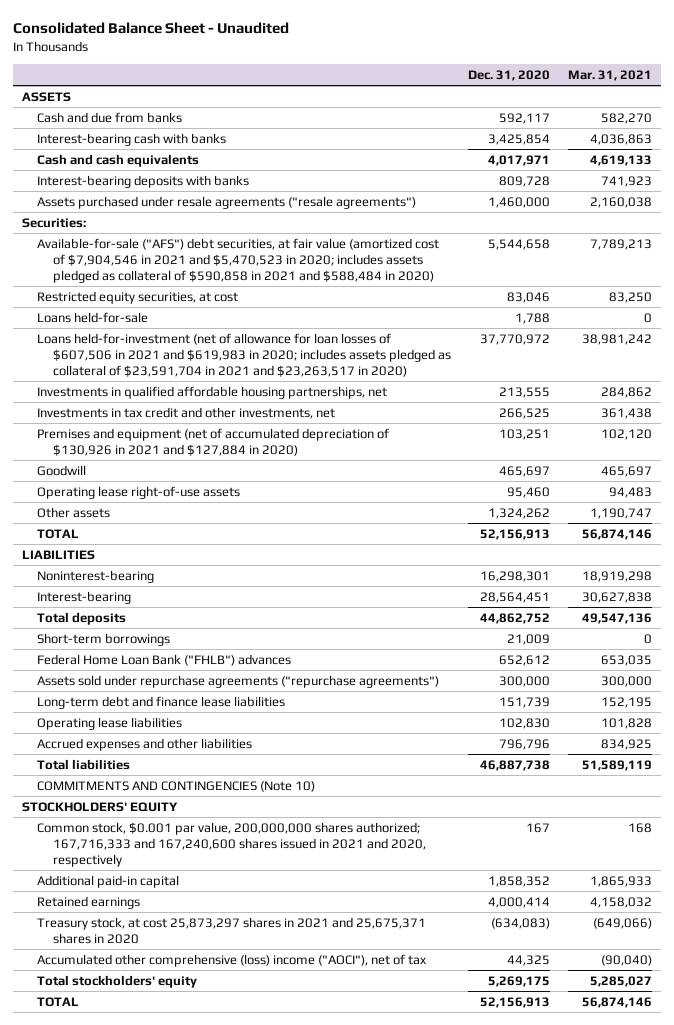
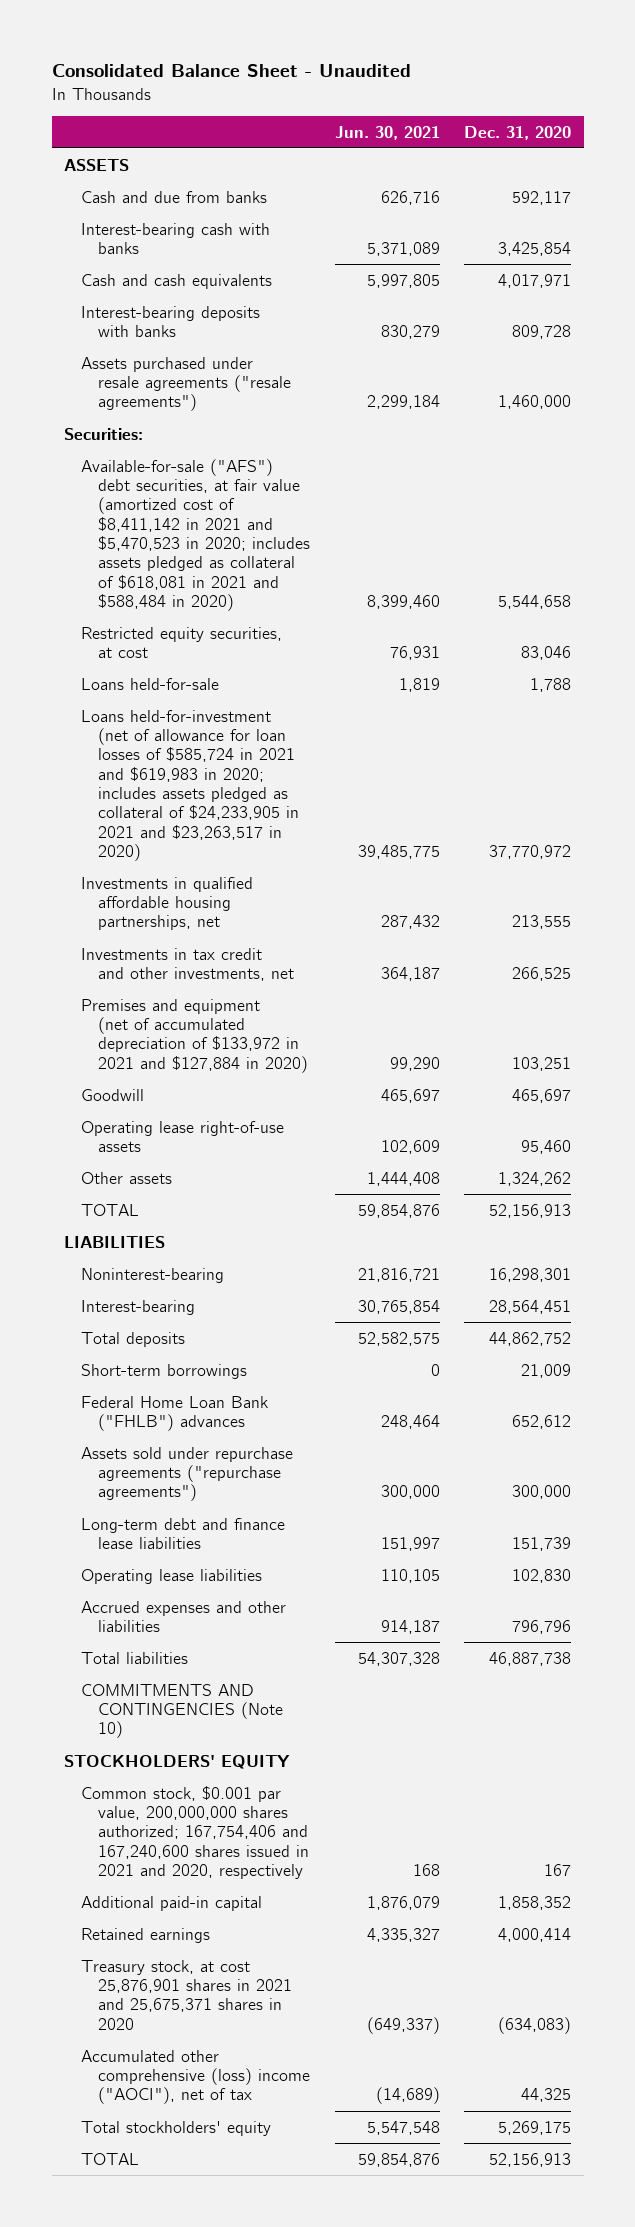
- | Dec. 31, 2020 | Mar. 31, 2021
+ | Jun. 30, 2021 | Dec. 31, 2020
- Available-for-sale ("AFS") debt securities, at fair value (amortized cost of $7,904,546 in 2021 and $5,470,523 in 2020; includes assets pledged as collateral of $590,858 in 2021 and $588,484 in 2020) | 5,544,658 | 7,789,213
+ Available-for-sale ("AFS") debt securities, at fair value (amortized cost of $8,411,142 in 2021 and $5,470,523 in 2020; includes assets pledged as collateral of $618,081 in 2021 and $588,484 in 2020) | 8,399,460 | 5,544,658
- Loans held-for-investment (net of allowance for loan losses of $607,506 in 2021 and $619,983 in 2020; includes assets pledged as collateral of $23,591,704 in 2021 and $23,263,517 in 2020) | 37,770,972 | 38,981,242
+ Loans held-for-investment (net of allowance for loan losses of $585,724 in 2021 and $619,983 in 2020; includes assets pledged as collateral of $24,233,905 in 2021 and $23,263,517 in 2020) | 39,485,775 | 37,770,972
- Premises and equipment (net of accumulated depreciation of $130,926 in 2021 and $127,884 in 2020) | 103,251 | 102,120
+ Premises and equipment (net of accumulated depreciation of $133,972 in 2021 and $127,884 in 2020) | 99,290 | 103,251
- Common stock, $0.001 par value, 200,000,000 shares authorized; 167,716,333 and 167,240,600 shares issued in 2021 and 2020, respectively | 167 | 168
+ Common stock, $0.001 par value, 200,000,000 shares authorized; 167,754,406 and 167,240,600 shares issued in 2021 and 2020, respectively | 168 | 167
- Treasury stock, at cost 25,873,297 shares in 2021 and 25,675,371 shares in 2020 | (634,083) | (649,066)
+ Treasury stock, at cost 25,876,901 shares in 2021 and 25,675,371 shares in 2020 | (649,337) | (634,083)

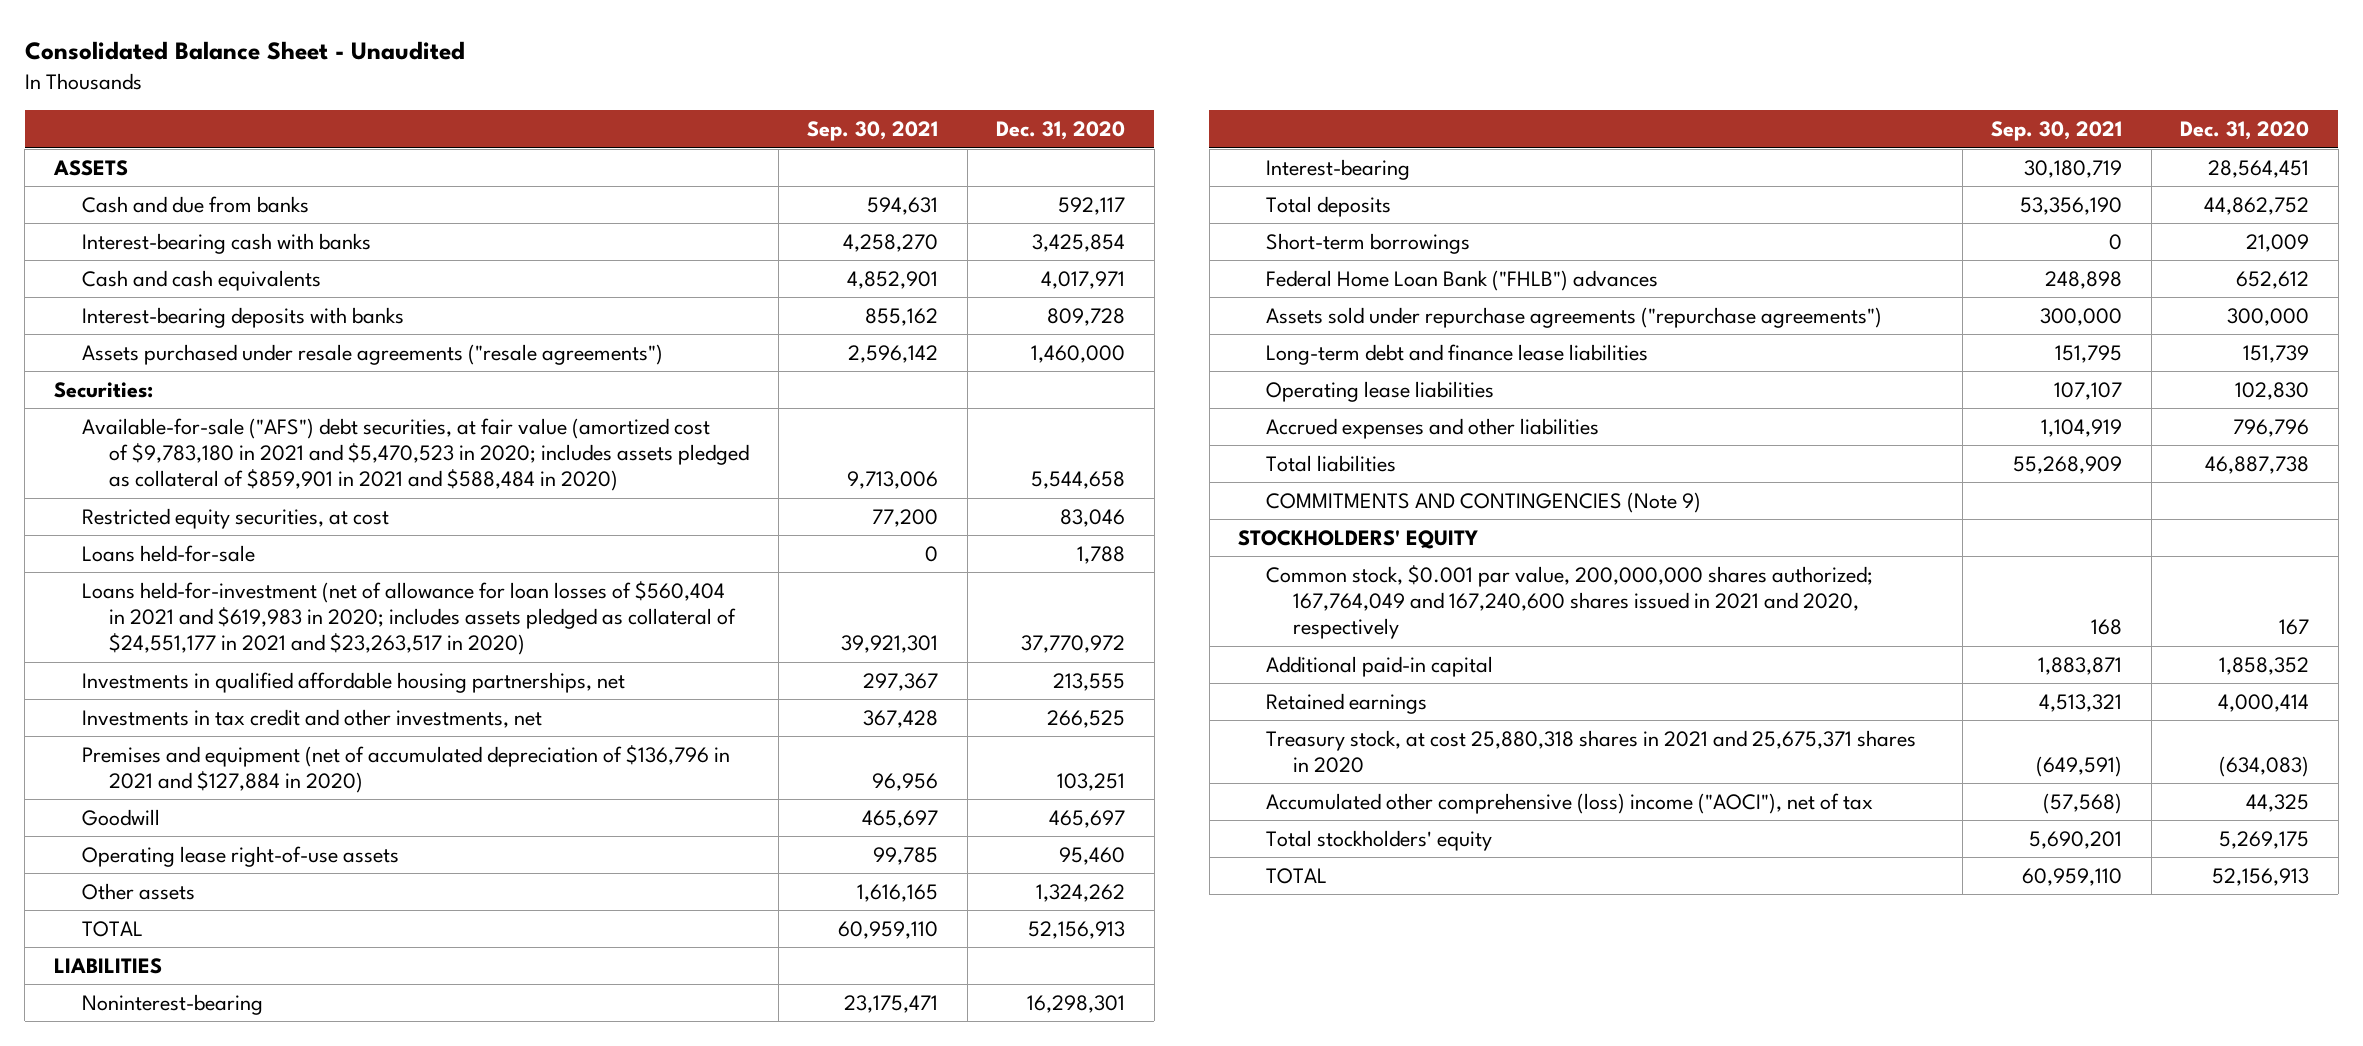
- | Jun. 30, 2021 | Dec. 31, 2020
+ | Sep. 30, 2021 | Dec. 31, 2020
- Available-for-sale ("AFS") debt securities, at fair value (amortized cost of $8,411,142 in 2021 and $5,470,523 in 2020; includes assets pledged as collateral of $618,081 in 2021 and $588,484 in 2020) | 8,399,460 | 5,544,658
+ Available-for-sale ("AFS") debt securities, at fair value (amortized cost of $9,783,180 in 2021 and $5,470,523 in 2020; includes assets pledged as collateral of $859,901 in 2021 and $588,484 in 2020) | 9,713,006 | 5,544,658
- Loans held-for-investment (net of allowance for loan losses of $585,724 in 2021 and $619,983 in 2020; includes assets pledged as collateral of $24,233,905 in 2021 and $23,263,517 in 2020) | 39,485,775 | 37,770,972
+ Loans held-for-investment (net of allowance for loan losses of $560,404 in 2021 and $619,983 in 2020; includes assets pledged as collateral of $24,551,177 in 2021 and $23,263,517 in 2020) | 39,921,301 | 37,770,972
- Premises and equipment (net of accumulated depreciation of $133,972 in 2021 and $127,884 in 2020) | 99,290 | 103,251
+ Premises and equipment (net of accumulated depreciation of $136,796 in 2021 and $127,884 in 2020) | 96,956 | 103,251
- COMMITMENTS AND CONTINGENCIES (Note 10)
+ COMMITMENTS AND CONTINGENCIES (Note 9)
- Common stock, $0.001 par value, 200,000,000 shares authorized; 167,754,406 and 167,240,600 shares issued in 2021 and 2020, respectively | 168 | 167
+ Common stock, $0.001 par value, 200,000,000 shares authorized; 167,764,049 and 167,240,600 shares issued in 2021 and 2020, respectively | 168 | 167
- Treasury stock, at cost 25,876,901 shares in 2021 and 25,675,371 shares in 2020 | (649,337) | (634,083)
+ Treasury stock, at cost 25,880,318 shares in 2021 and 25,675,371 shares in 2020 | (649,591) | (634,083)

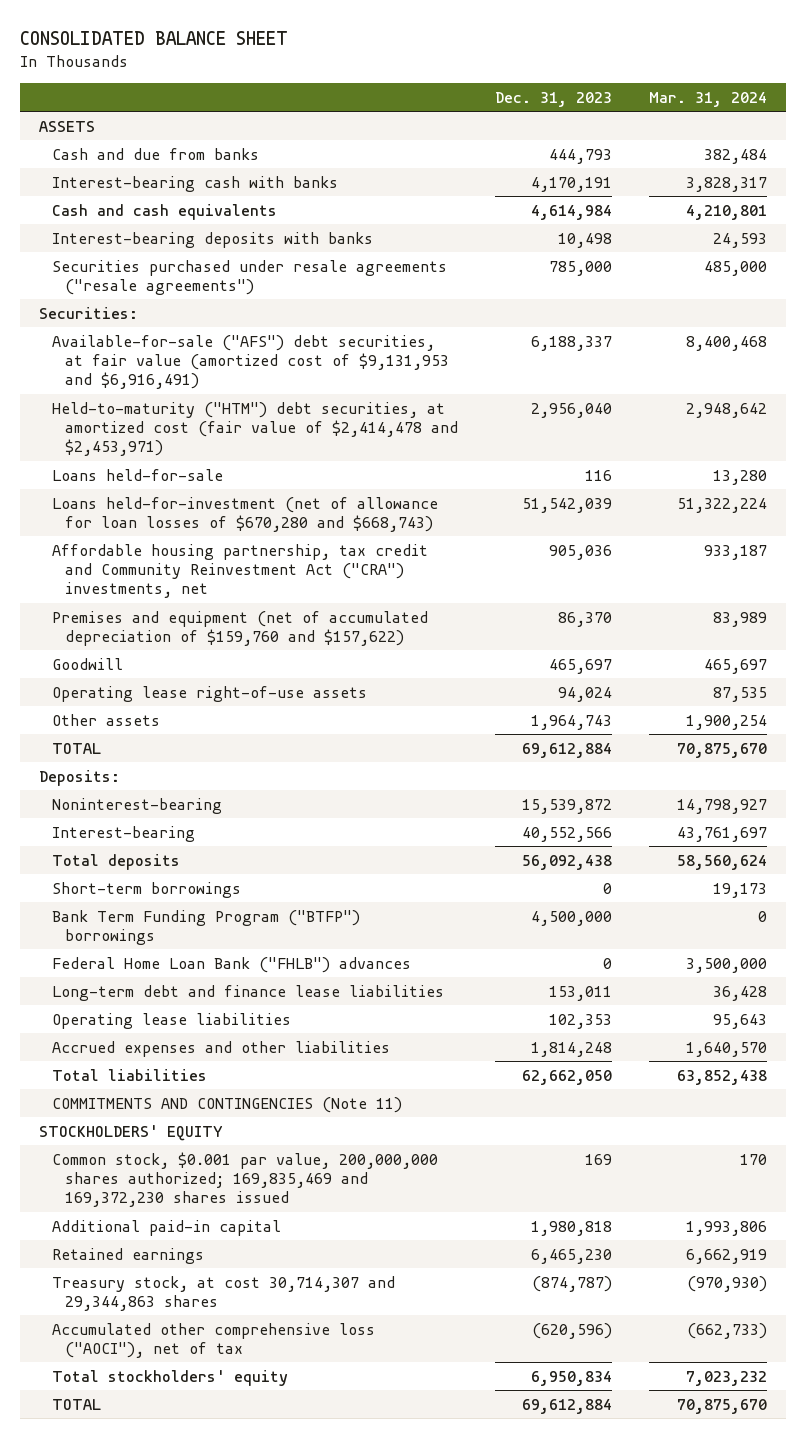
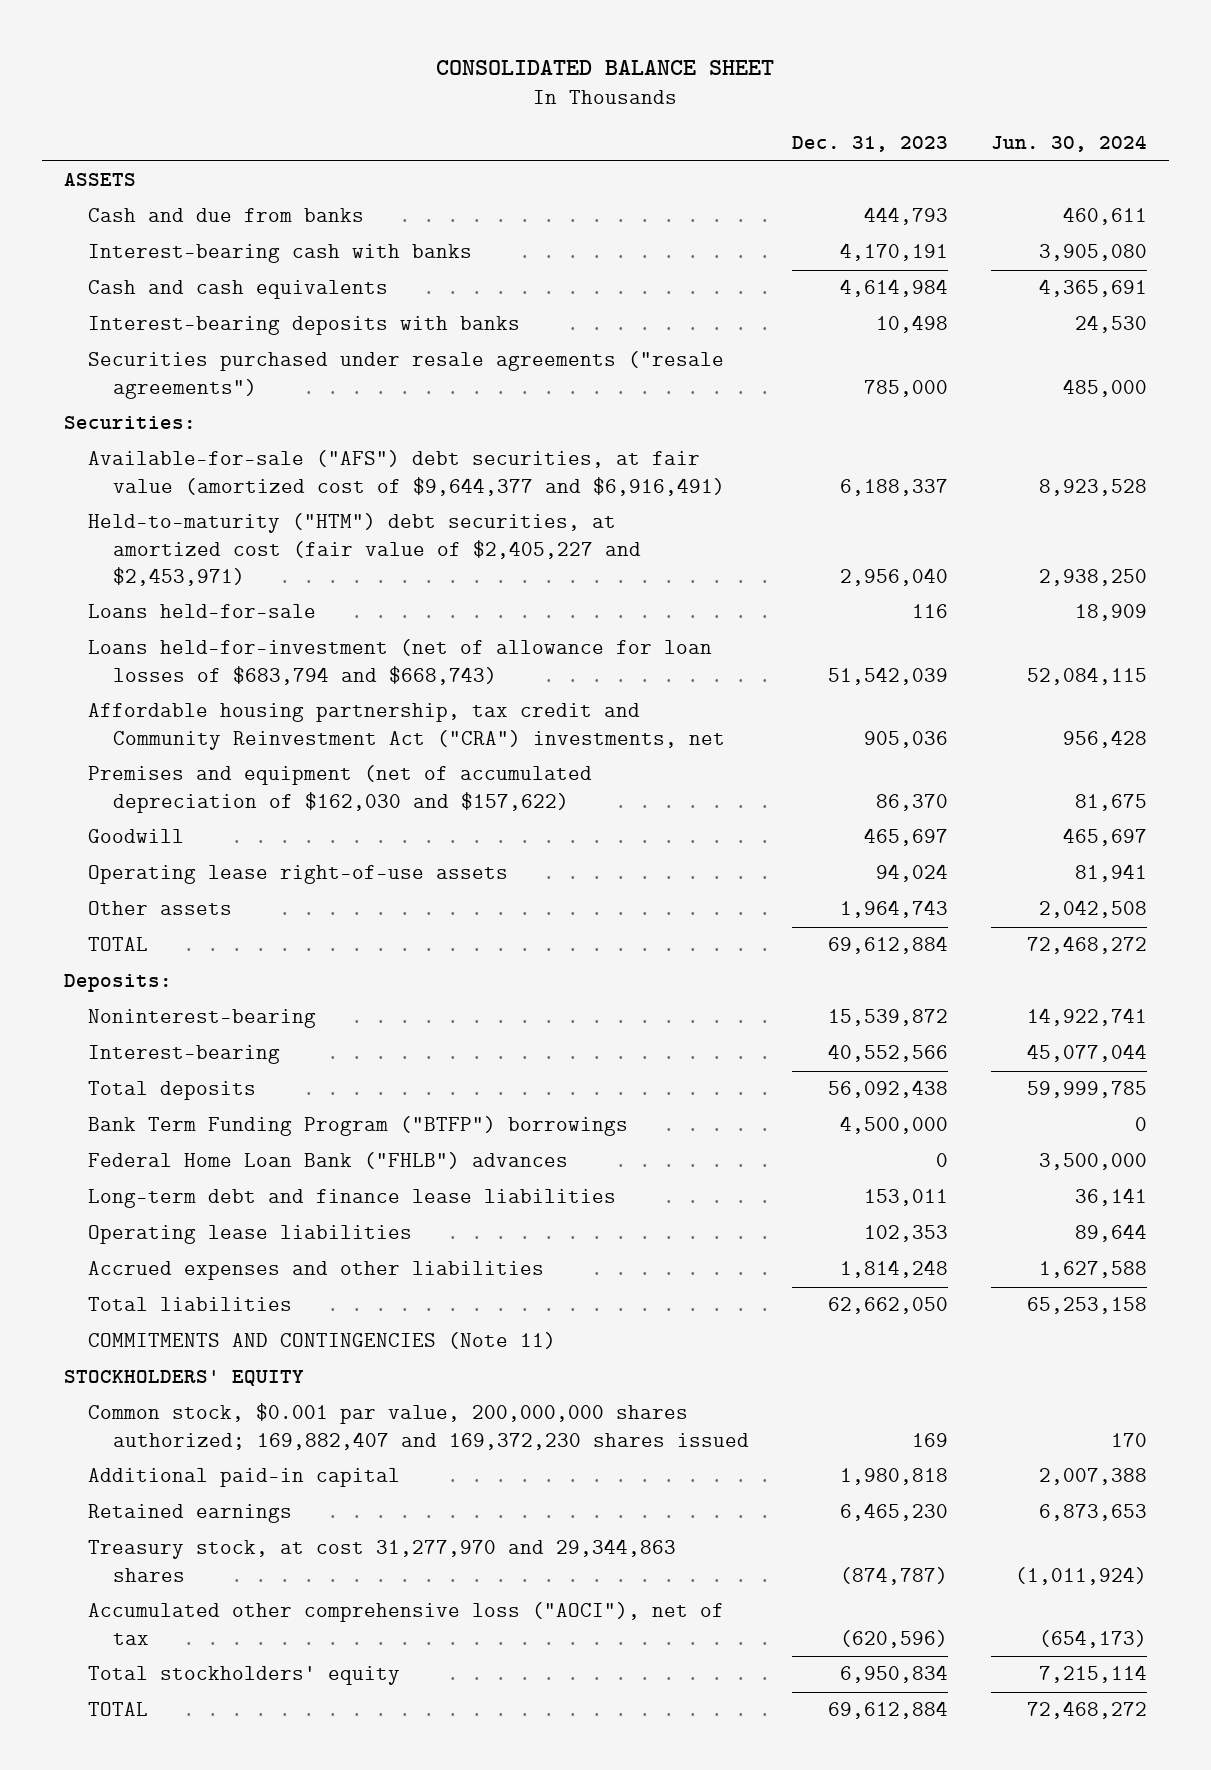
- | Dec. 31, 2023 | Mar. 31, 2024
+ | Dec. 31, 2023 | Jun. 30, 2024
- Available-for-sale ("AFS") debt securities, at fair value (amortized cost of $9,131,953 and $6,916,491) | 6,188,337 | 8,400,468
- Held-to-maturity ("HTM") debt securities, at amortized cost (fair value of $2,414,478 and $2,453,971) | 2,956,040 | 2,948,642
+ Available-for-sale ("AFS") debt securities, at fair value (amortized cost of $9,644,377 and $6,916,491) | 6,188,337 | 8,923,528
+ Held-to-maturity ("HTM") debt securities, at amortized cost (fair value of $2,405,227 and $2,453,971) | 2,956,040 | 2,938,250
- Loans held-for-investment (net of allowance for loan losses of $670,280 and $668,743) | 51,542,039 | 51,322,224
+ Loans held-for-investment (net of allowance for loan losses of $683,794 and $668,743) | 51,542,039 | 52,084,115
- Premises and equipment (net of accumulated depreciation of $159,760 and $157,622) | 86,370 | 83,989
+ Premises and equipment (net of accumulated depreciation of $162,030 and $157,622) | 86,370 | 81,675
- Short-term borrowings | 0 | 19,173
- Common stock, $0.001 par value, 200,000,000 shares authorized; 169,835,469 and 169,372,230 shares issued | 169 | 170
+ Common stock, $0.001 par value, 200,000,000 shares authorized; 169,882,407 and 169,372,230 shares issued | 169 | 170
- Treasury stock, at cost 30,714,307 and 29,344,863 shares | (874,787) | (970,930)
+ Treasury stock, at cost 31,277,970 and 29,344,863 shares | (874,787) | (1,011,924)

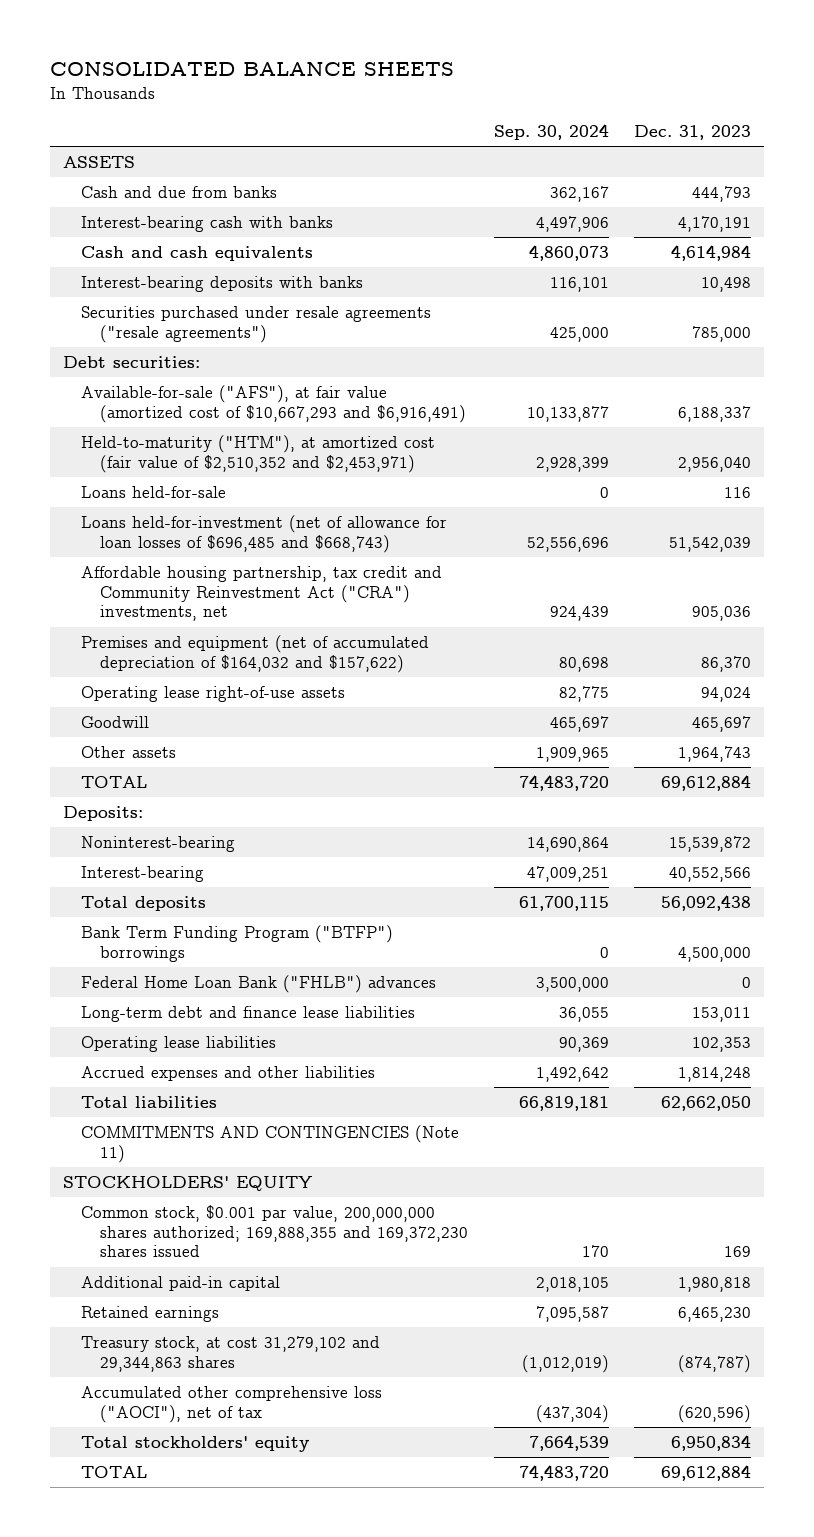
- CONSOLIDATED BALANCE SHEET
+ CONSOLIDATED BALANCE SHEETS
- | Dec. 31, 2023 | Jun. 30, 2024
+ | Sep. 30, 2024 | Dec. 31, 2023
- Securities:
- Available-for-sale ("AFS") debt securities, at fair value (amortized cost of $9,644,377 and $6,916,491) | 6,188,337 | 8,923,528
- Held-to-maturity ("HTM") debt securities, at amortized cost (fair value of $2,405,227 and $2,453,971) | 2,956,040 | 2,938,250
+ Debt securities:
+ Available-for-sale ("AFS"), at fair value (amortized cost of $10,667,293 and $6,916,491) | 10,133,877 | 6,188,337
+ Held-to-maturity ("HTM"), at amortized cost (fair value of $2,510,352 and $2,453,971) | 2,928,399 | 2,956,040
- Loans held-for-investment (net of allowance for loan losses of $683,794 and $668,743) | 51,542,039 | 52,084,115
+ Loans held-for-investment (net of allowance for loan losses of $696,485 and $668,743) | 52,556,696 | 51,542,039
- Premises and equipment (net of accumulated depreciation of $162,030 and $157,622) | 86,370 | 81,675
+ Premises and equipment (net of accumulated depreciation of $164,032 and $157,622) | 80,698 | 86,370
moved down: Goodwill | 465,697 | 465,697
- Common stock, $0.001 par value, 200,000,000 shares authorized; 169,882,407 and 169,372,230 shares issued | 169 | 170
+ Common stock, $0.001 par value, 200,000,000 shares authorized; 169,888,355 and 169,372,230 shares issued | 170 | 169
- Treasury stock, at cost 31,277,970 and 29,344,863 shares | (874,787) | (1,011,924)
+ Treasury stock, at cost 31,279,102 and 29,344,863 shares | (1,012,019) | (874,787)

